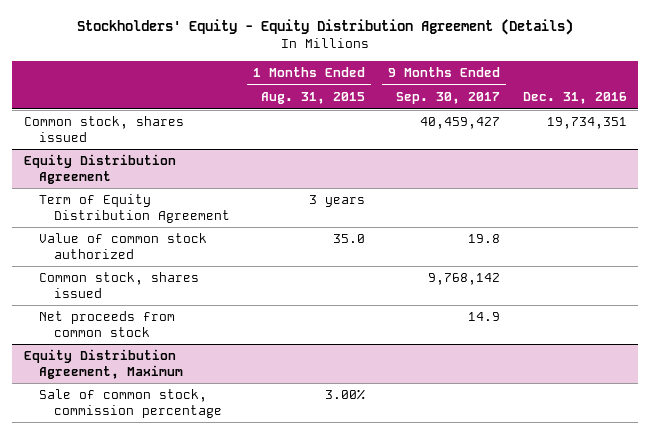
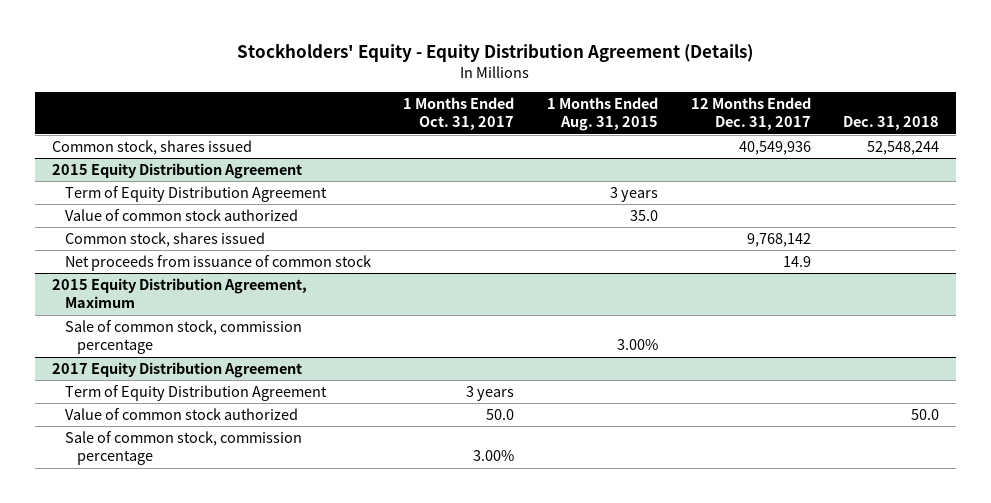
- | 1 Months Ended Aug. 31, 2015 | 9 Months Ended Sep. 30, 2017 | Dec. 31, 2016
+ | 1 Months Ended Oct. 31, 2017 | 1 Months Ended Aug. 31, 2015 | 12 Months Ended Dec. 31, 2017 | Dec. 31, 2018
- Equity Distribution Agreement
+ 2015 Equity Distribution Agreement
- Net proceeds from common stock | | 14.9 |
- Equity Distribution Agreement, Maximum
+ Net proceeds from issuance of common stock | | | 14.9 |
+ 2015 Equity Distribution Agreement, Maximum
+ 2017 Equity Distribution Agreement
+ Term of Equity Distribution Agreement | 3 years | | |
+ Value of common stock authorized | 50.0 | | | 50.0
+ Sale of common stock, commission percentage | 3.00% | | |

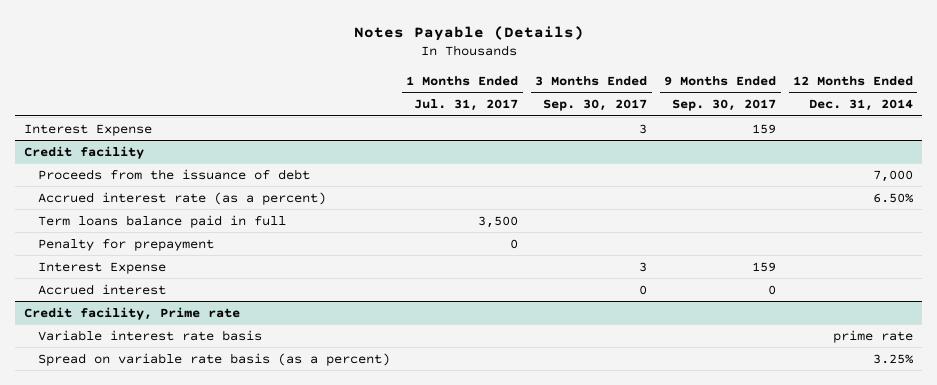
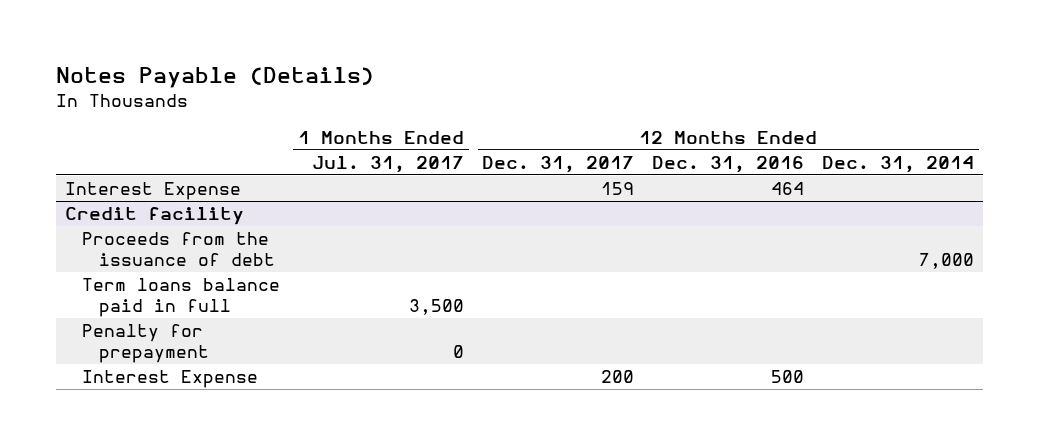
- | 1 Months Ended Jul. 31, 2017 | 3 Months Ended Sep. 30, 2017 | 9 Months Ended Sep. 30, 2017 | 12 Months Ended Dec. 31, 2014
+ | 1 Months Ended Jul. 31, 2017 | 12 Months Ended Dec. 31, 2017 | 12 Months Ended Dec. 31, 2016 | 12 Months Ended Dec. 31, 2014
@ Credit facility
- Accrued interest rate (as a percent) | | | | 6.50%
- Accrued interest | | 0 | 0 |
- Credit facility, Prime rate
- Variable interest rate basis | | | | prime rate
- Spread on variable rate basis (as a percent) | | | | 3.25%

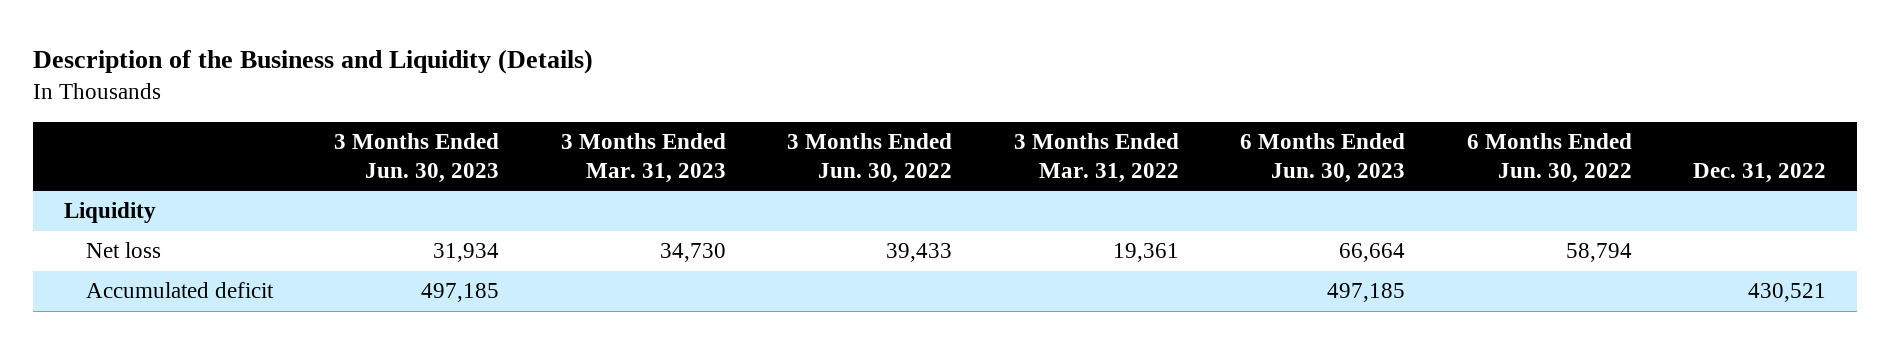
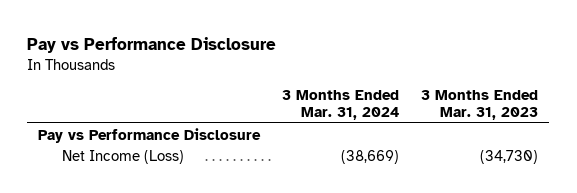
- Description of the Business and Liquidity (Details)
+ Pay vs Performance Disclosure
- | 3 Months Ended Jun. 30, 2023 | 3 Months Ended Mar. 31, 2023 | 3 Months Ended Jun. 30, 2022 | 3 Months Ended Mar. 31, 2022 | 6 Months Ended Jun. 30, 2023 | 6 Months Ended Jun. 30, 2022 | Dec. 31, 2022
+ | 3 Months Ended Mar. 31, 2024 | 3 Months Ended Mar. 31, 2023
- Liquidity
- Net loss | 31,934 | 34,730 | 39,433 | 19,361 | 66,664 | 58,794 |
- Accumulated deficit | 497,185 | | | | 497,185 | | 430,521
+ Pay vs Performance Disclosure
+ Net Income (Loss) | (38,669) | (34,730)

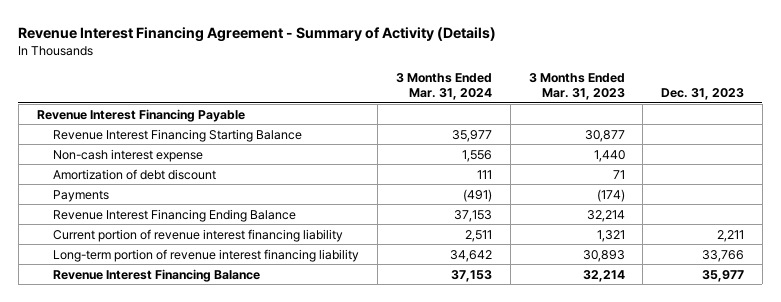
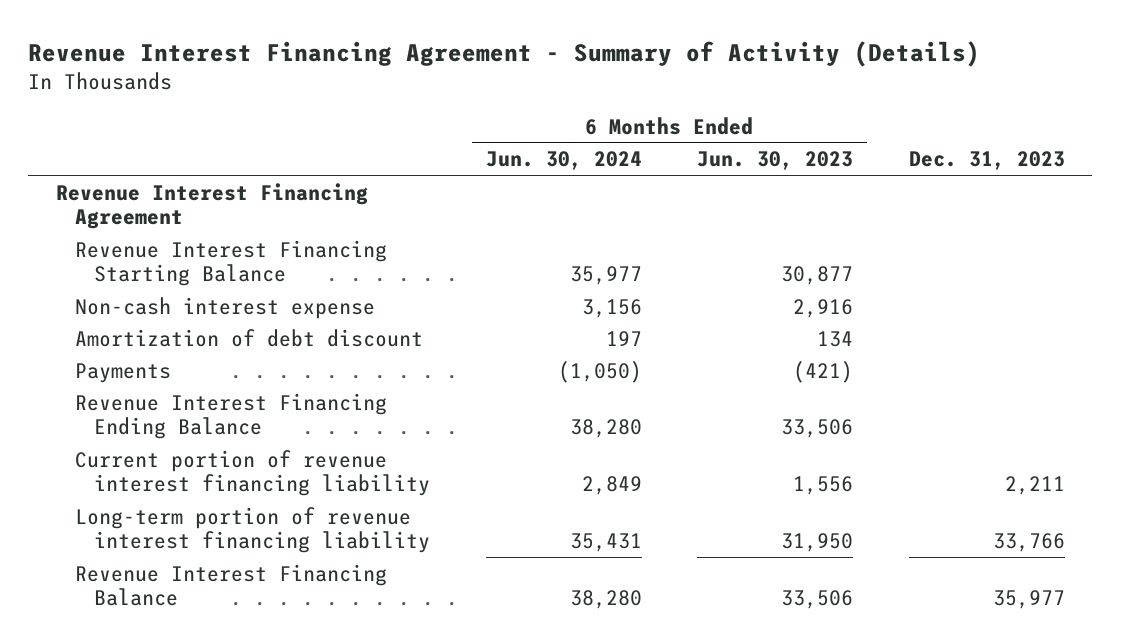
- | 3 Months Ended Mar. 31, 2024 | 3 Months Ended Mar. 31, 2023 | Dec. 31, 2023
+ | 6 Months Ended Jun. 30, 2024 | 6 Months Ended Jun. 30, 2023 | Dec. 31, 2023
- Revenue Interest Financing Payable
+ Revenue Interest Financing Agreement

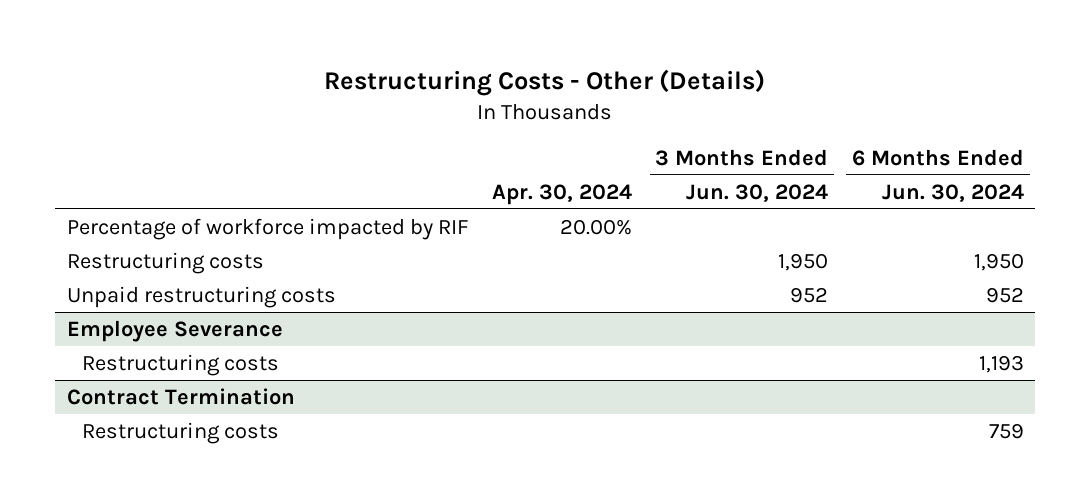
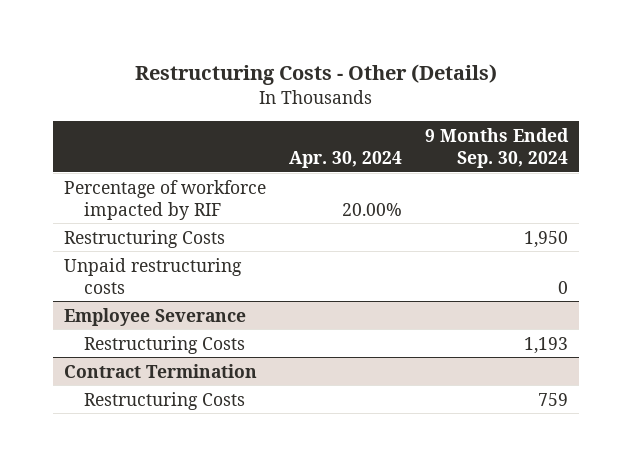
- | Apr. 30, 2024 | 3 Months Ended Jun. 30, 2024 | 6 Months Ended Jun. 30, 2024
+ | Apr. 30, 2024 | 9 Months Ended Sep. 30, 2024
- Restructuring costs | | 1,950 | 1,950
+ Restructuring Costs | | 1,950
@ Employee Severance
- Restructuring costs | | | 1,193
+ Restructuring Costs | | 1,193
@ Contract Termination
- Restructuring costs | | | 759
+ Restructuring Costs | | 759

